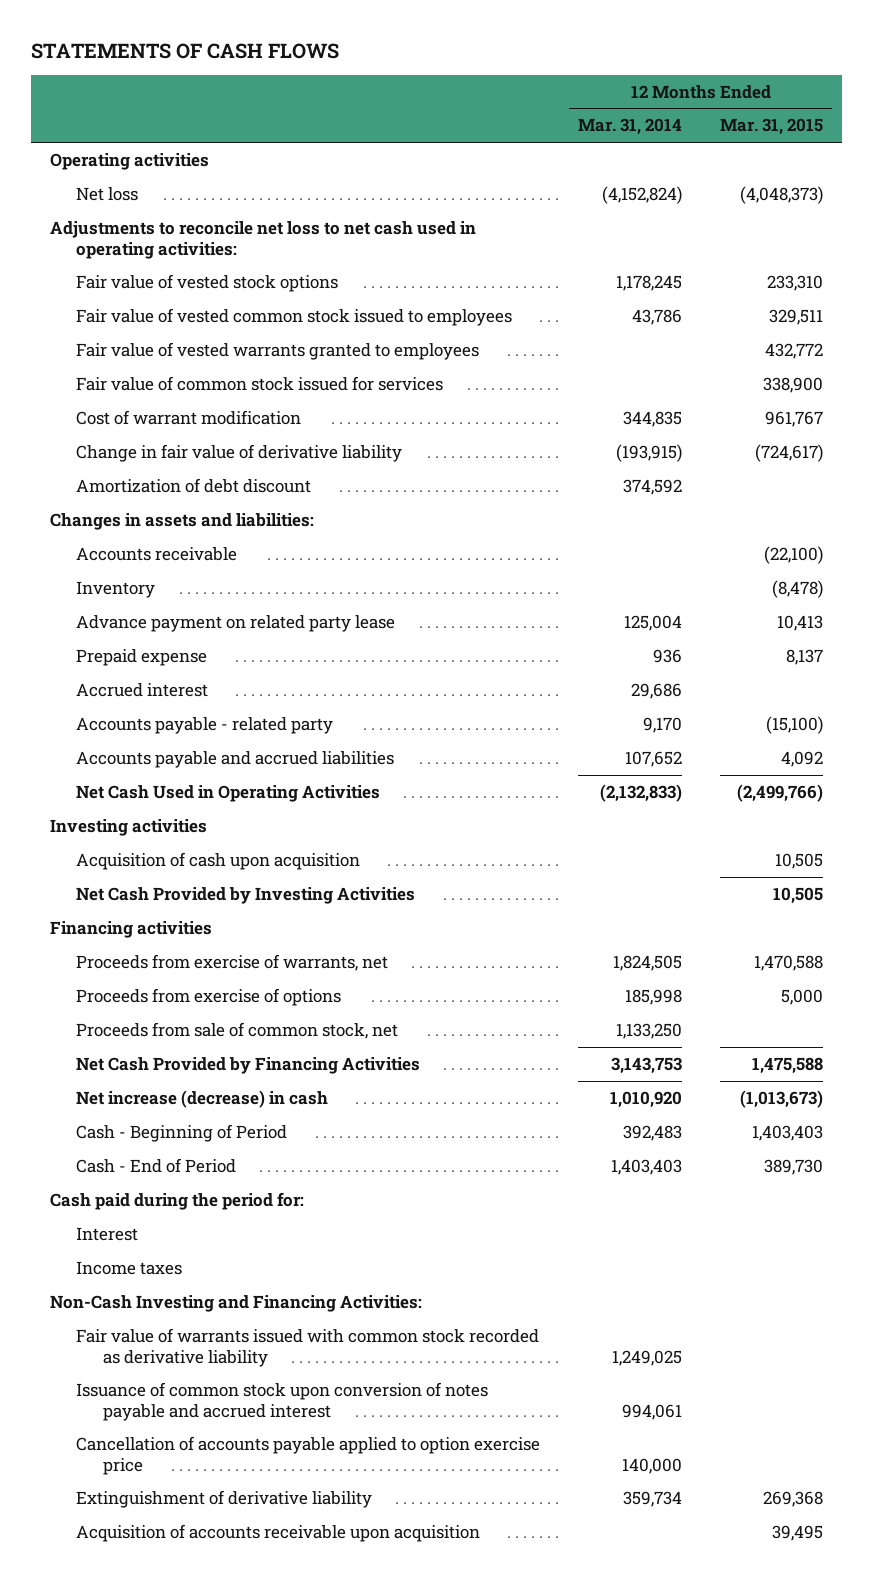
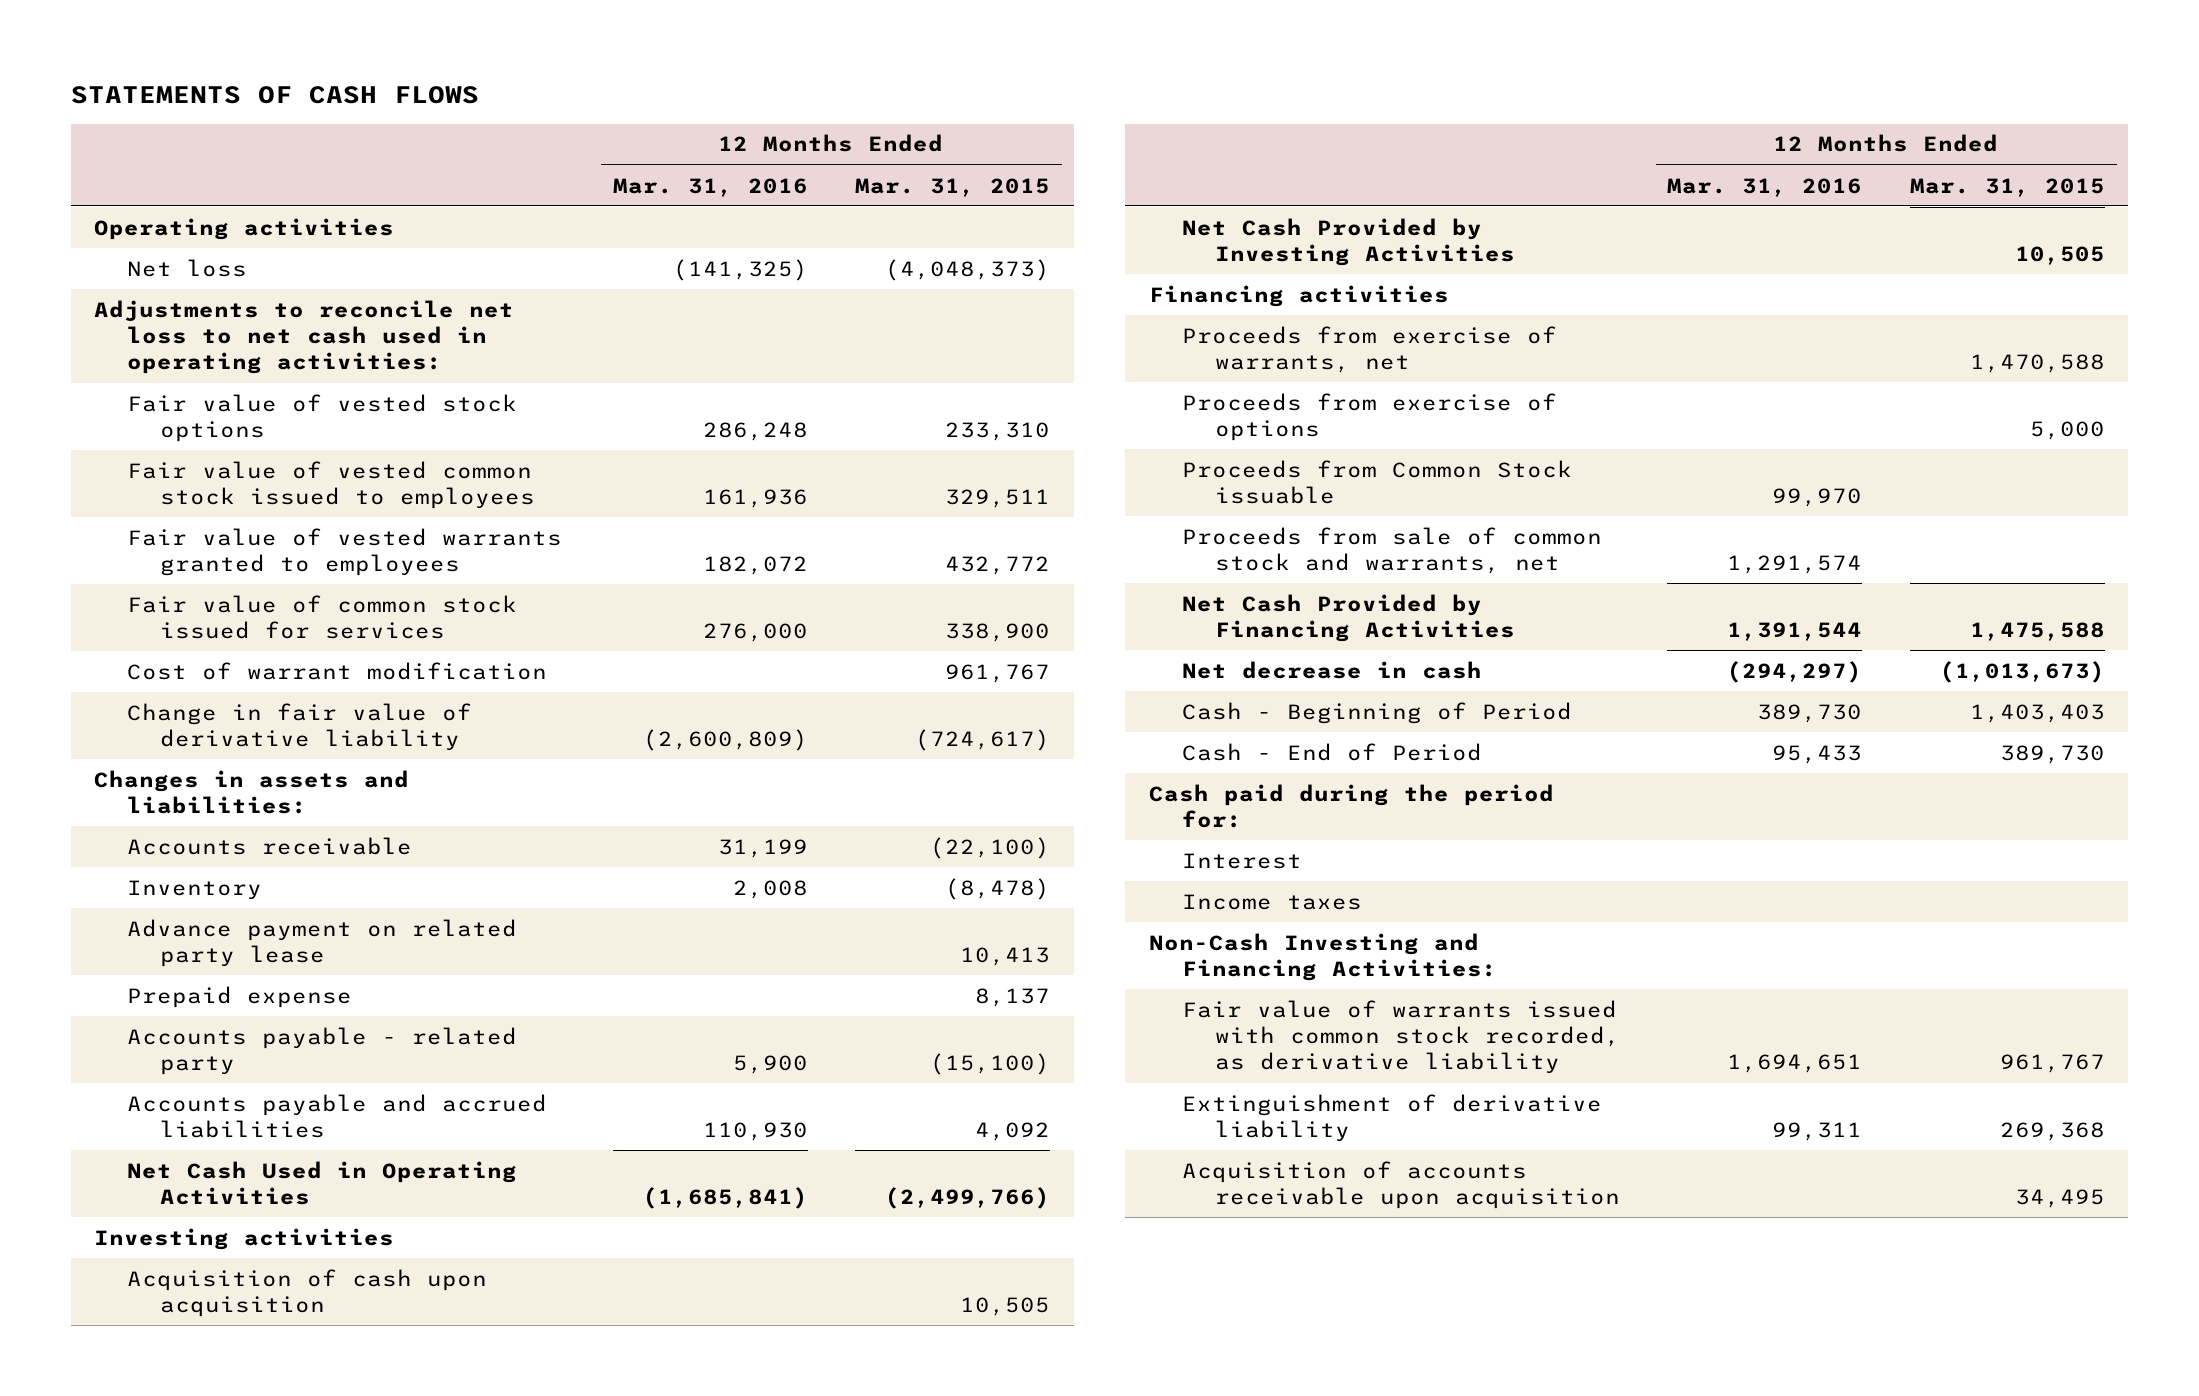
- | 12 Months Ended Mar. 31, 2014 | 12 Months Ended Mar. 31, 2015
+ | 12 Months Ended Mar. 31, 2016 | 12 Months Ended Mar. 31, 2015
- Amortization of debt discount | 374,592 |
- Accrued interest | 29,686 |
- Proceeds from sale of common stock, net | 1,133,250 |
+ Proceeds from Common Stock issuable | 99,970 |
+ Proceeds from sale of common stock and warrants, net | 1,291,574 |
- Net increase (decrease) in cash | 1,010,920 | (1,013,673)
+ Net decrease in cash | (294,297) | (1,013,673)
- Fair value of warrants issued with common stock recorded as derivative liability | 1,249,025 |
- Issuance of common stock upon conversion of notes payable and accrued interest | 994,061 |
- Cancellation of accounts payable applied to option exercise price | 140,000 |
+ Fair value of warrants issued with common stock recorded, as derivative liability | 1,694,651 | 961,767
- Acquisition of accounts receivable upon acquisition | | 39,495
+ Acquisition of accounts receivable upon acquisition | | 34,495

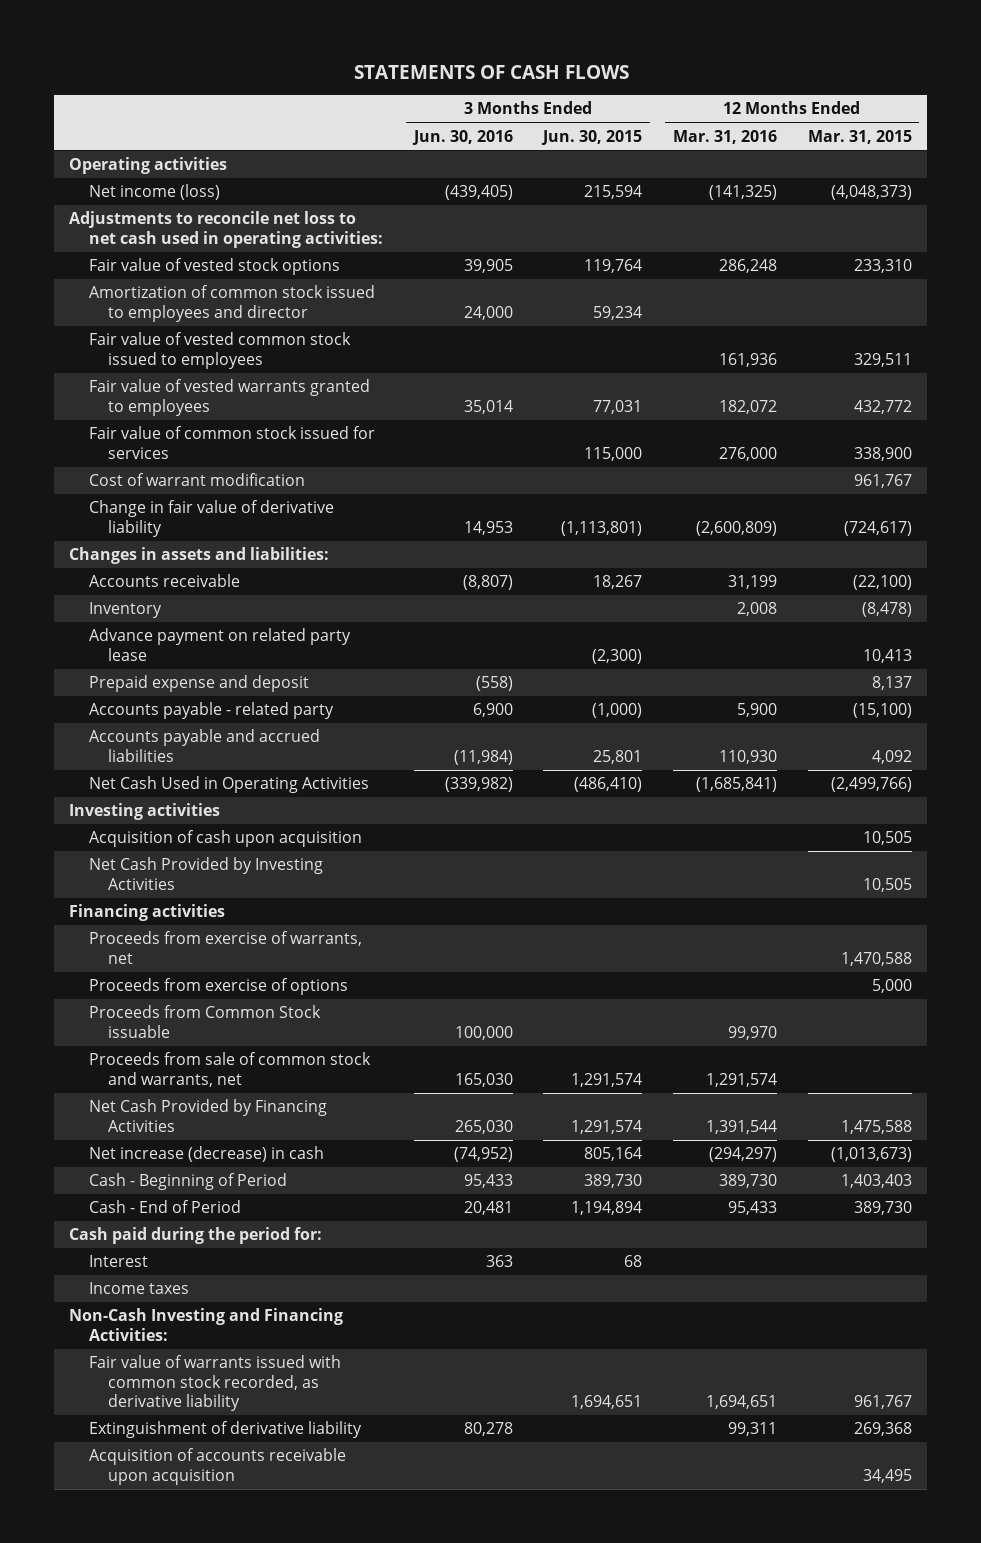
- | 12 Months Ended Mar. 31, 2016 | 12 Months Ended Mar. 31, 2015
+ | 3 Months Ended Jun. 30, 2016 | 3 Months Ended Jun. 30, 2015 | 12 Months Ended Mar. 31, 2016 | 12 Months Ended Mar. 31, 2015
- Net loss | (141,325) | (4,048,373)
+ Net income (loss) | (439,405) | 215,594 | (141,325) | (4,048,373)
+ Amortization of common stock issued to employees and director | 24,000 | 59,234 | |
- Prepaid expense | | 8,137
+ Prepaid expense and deposit | (558) | | | 8,137
- Net decrease in cash | (294,297) | (1,013,673)
+ Net increase (decrease) in cash | (74,952) | 805,164 | (294,297) | (1,013,673)

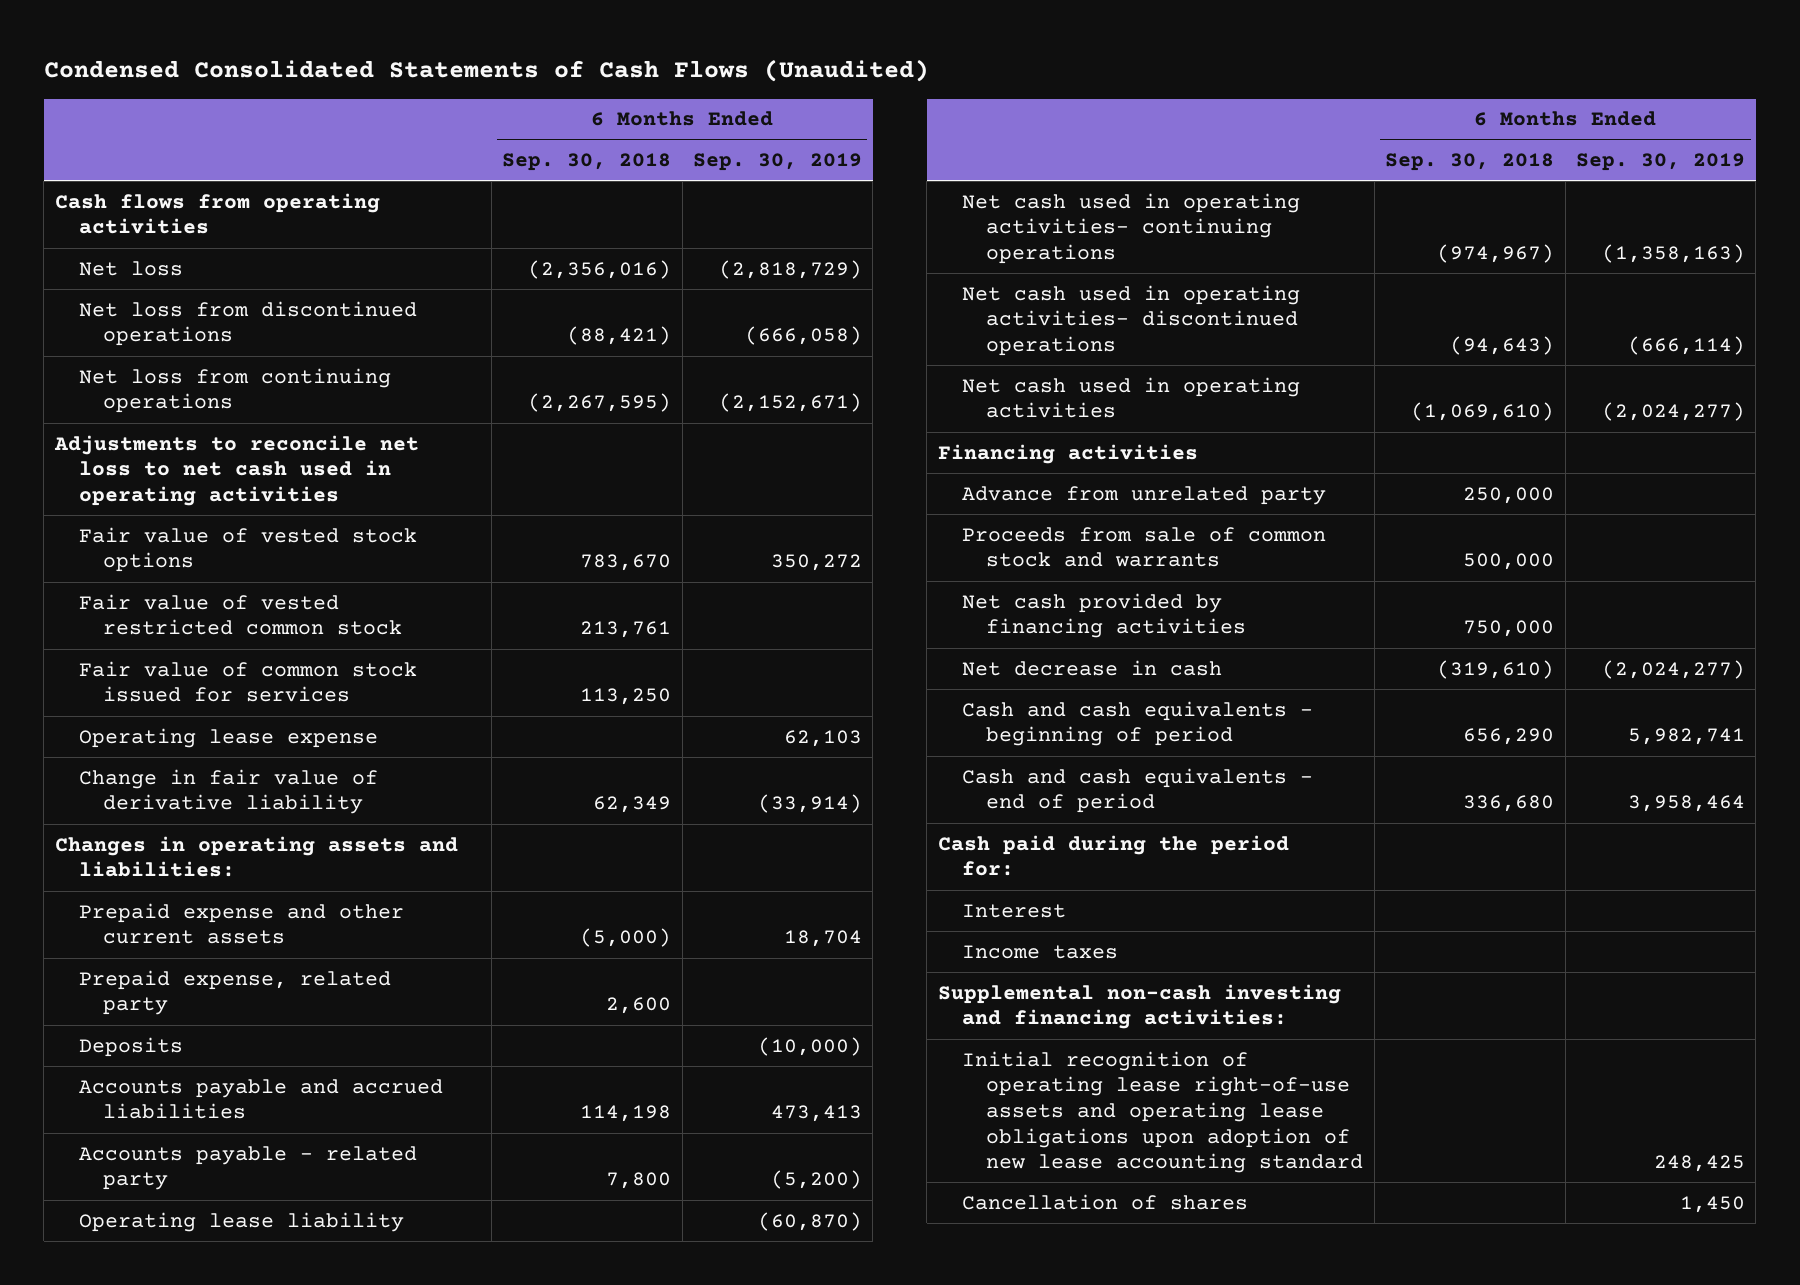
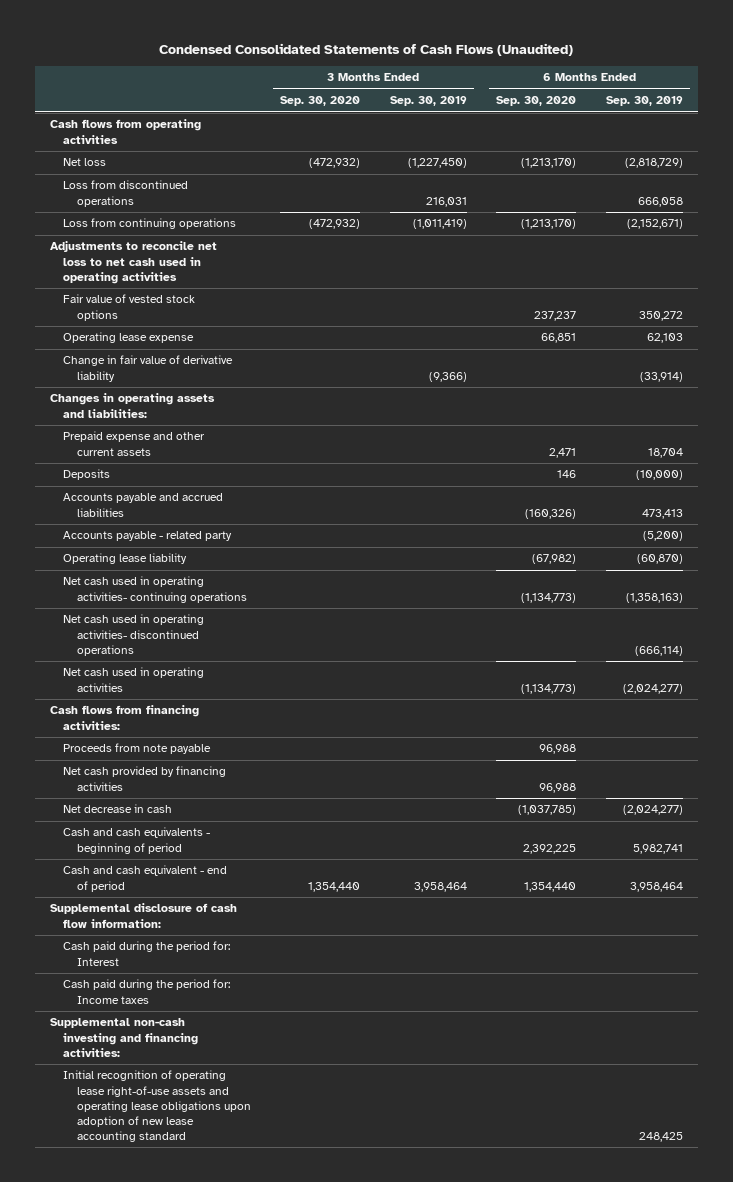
- | 6 Months Ended Sep. 30, 2018 | 6 Months Ended Sep. 30, 2019
+ | 3 Months Ended Sep. 30, 2020 | 3 Months Ended Sep. 30, 2019 | 6 Months Ended Sep. 30, 2020 | 6 Months Ended Sep. 30, 2019
- Net loss from discontinued operations | (88,421) | (666,058)
- Net loss from continuing operations | (2,267,595) | (2,152,671)
+ Loss from discontinued operations | | 216,031 | | 666,058
+ Loss from continuing operations | (472,932) | (1,011,419) | (1,213,170) | (2,152,671)
- Fair value of vested restricted common stock | 213,761 |
- Fair value of common stock issued for services | 113,250 |
- Prepaid expense, related party | 2,600 |
- Financing activities
- Advance from unrelated party | 250,000 |
- Proceeds from sale of common stock and warrants | 500,000 |
+ Cash flows from financing activities:
+ Proceeds from note payable | | | 96,988 |
- Cash and cash equivalents - end of period | 336,680 | 3,958,464
- Cash paid during the period for:
- Interest
- Income taxes
+ Cash and cash equivalent - end of period | 1,354,440 | 3,958,464 | 1,354,440 | 3,958,464
+ Supplemental disclosure of cash flow information:
+ Cash paid during the period for: Interest
+ Cash paid during the period for: Income taxes
- Cancellation of shares | | 1,450

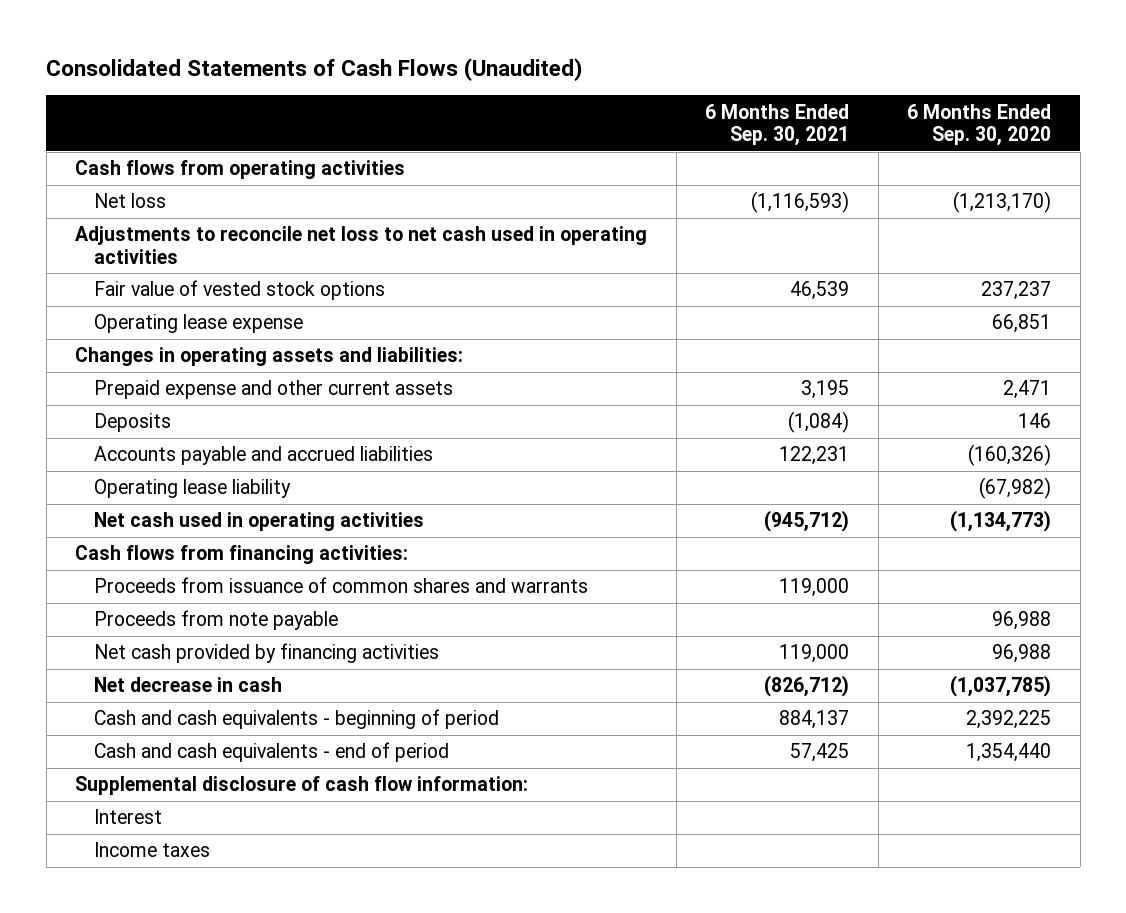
- Condensed Consolidated Statements of Cash Flows (Unaudited)
+ Consolidated Statements of Cash Flows (Unaudited)
- | 3 Months Ended Sep. 30, 2020 | 3 Months Ended Sep. 30, 2019 | 6 Months Ended Sep. 30, 2020 | 6 Months Ended Sep. 30, 2019
+ | 6 Months Ended Sep. 30, 2021 | 6 Months Ended Sep. 30, 2020
- Loss from discontinued operations | | 216,031 | | 666,058
- Loss from continuing operations | (472,932) | (1,011,419) | (1,213,170) | (2,152,671)
- Change in fair value of derivative liability | | (9,366) | | (33,914)
- Accounts payable - related party | | | | (5,200)
- Net cash used in operating activities- continuing operations | | | (1,134,773) | (1,358,163)
- Net cash used in operating activities- discontinued operations | | | | (666,114)
+ Proceeds from issuance of common shares and warrants | 119,000 |
- Cash and cash equivalent - end of period | 1,354,440 | 3,958,464 | 1,354,440 | 3,958,464
+ Cash and cash equivalents - end of period | 57,425 | 1,354,440
- Cash paid during the period for: Interest
- Cash paid during the period for: Income taxes
- Supplemental non-cash investing and financing activities:
- Initial recognition of operating lease right-of-use assets and operating lease obligations upon adoption of new lease accounting standard | | | | 248,425
+ Interest
+ Income taxes

